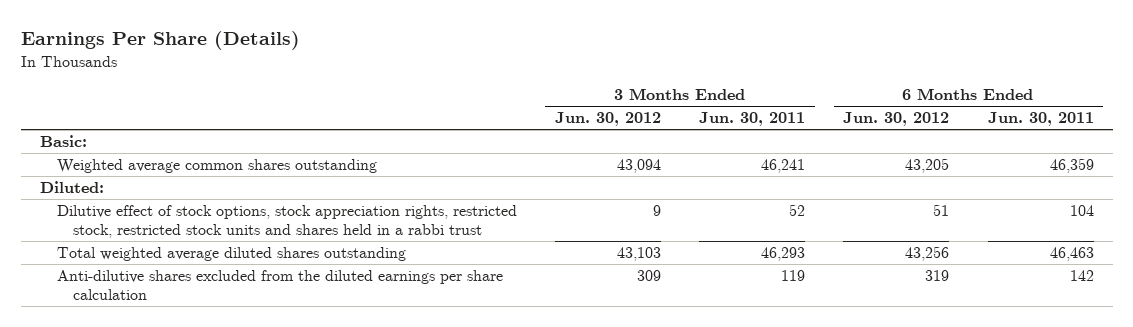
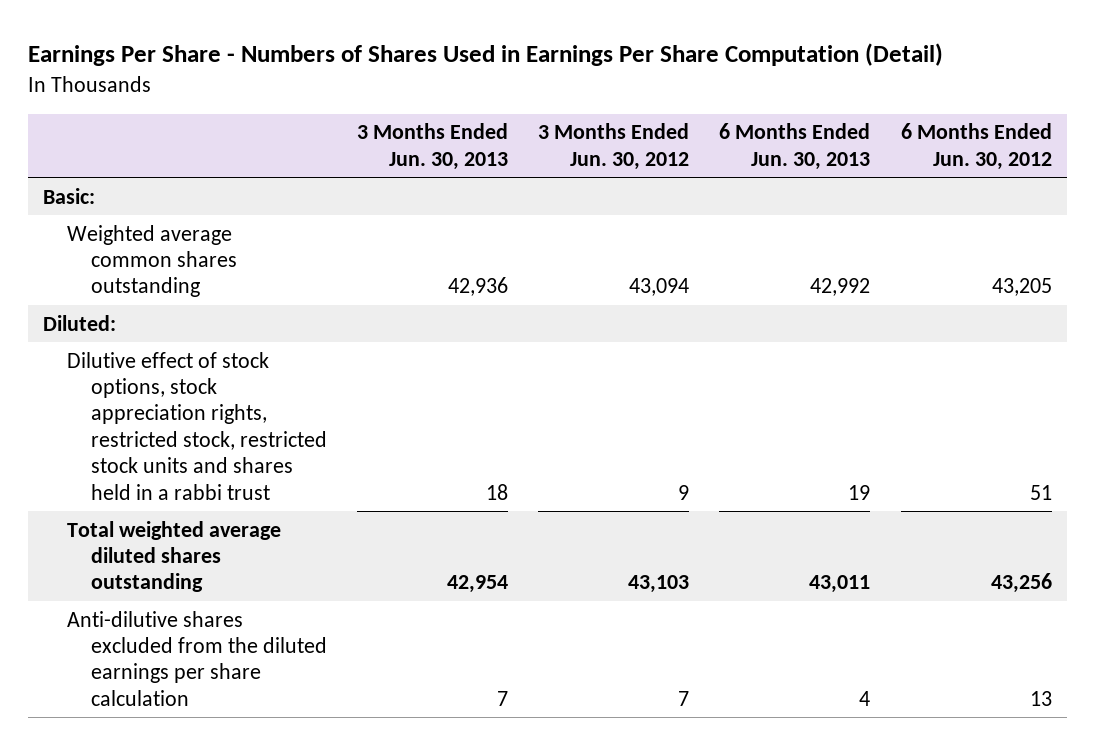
- Earnings Per Share (Details)
+ Earnings Per Share - Numbers of Shares Used in Earnings Per Share Computation (Detail)
- | 3 Months Ended Jun. 30, 2012 | 3 Months Ended Jun. 30, 2011 | 6 Months Ended Jun. 30, 2012 | 6 Months Ended Jun. 30, 2011
+ | 3 Months Ended Jun. 30, 2013 | 3 Months Ended Jun. 30, 2012 | 6 Months Ended Jun. 30, 2013 | 6 Months Ended Jun. 30, 2012
- Anti-dilutive shares excluded from the diluted earnings per share calculation | 309 | 119 | 319 | 142
+ Anti-dilutive shares excluded from the diluted earnings per share calculation | 7 | 7 | 4 | 13

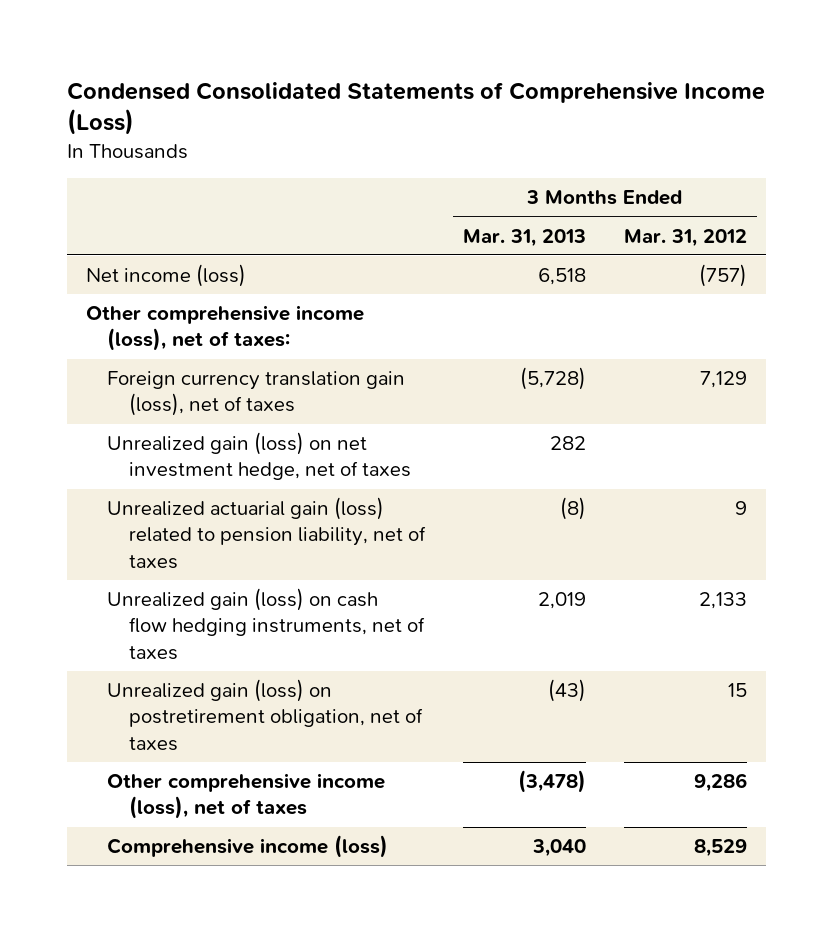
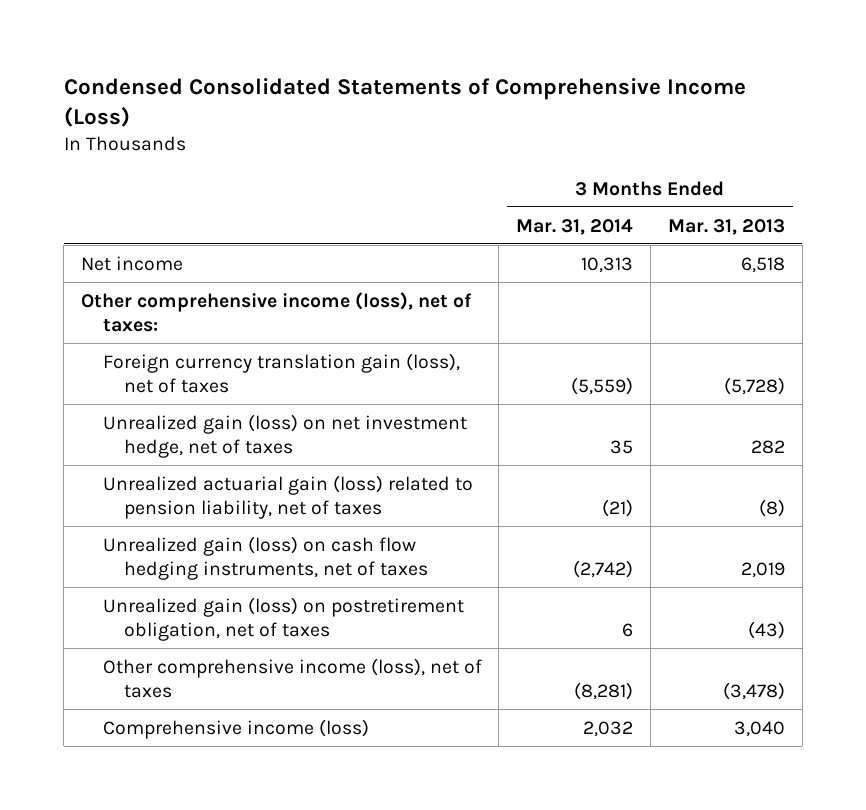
- | 3 Months Ended Mar. 31, 2013 | 3 Months Ended Mar. 31, 2012
+ | 3 Months Ended Mar. 31, 2014 | 3 Months Ended Mar. 31, 2013
- Net income (loss) | 6,518 | (757)
+ Net income | 10,313 | 6,518

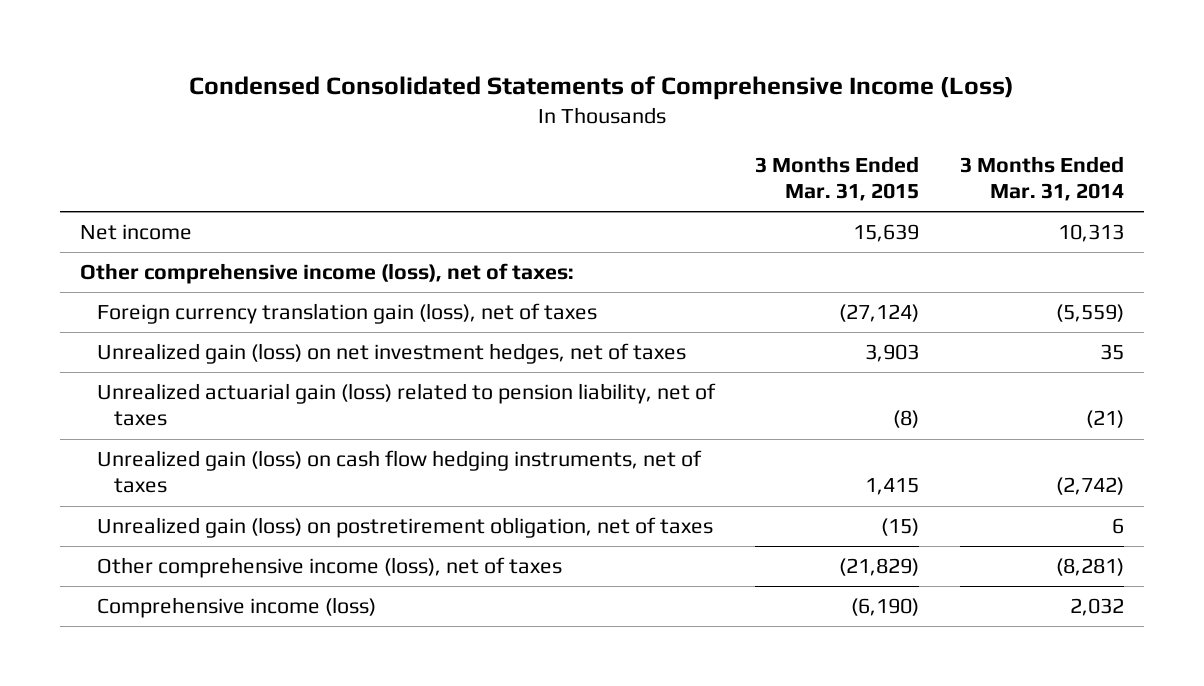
- | 3 Months Ended Mar. 31, 2014 | 3 Months Ended Mar. 31, 2013
+ | 3 Months Ended Mar. 31, 2015 | 3 Months Ended Mar. 31, 2014
- Unrealized gain (loss) on net investment hedge, net of taxes | 35 | 282
+ Unrealized gain (loss) on net investment hedges, net of taxes | 3,903 | 35

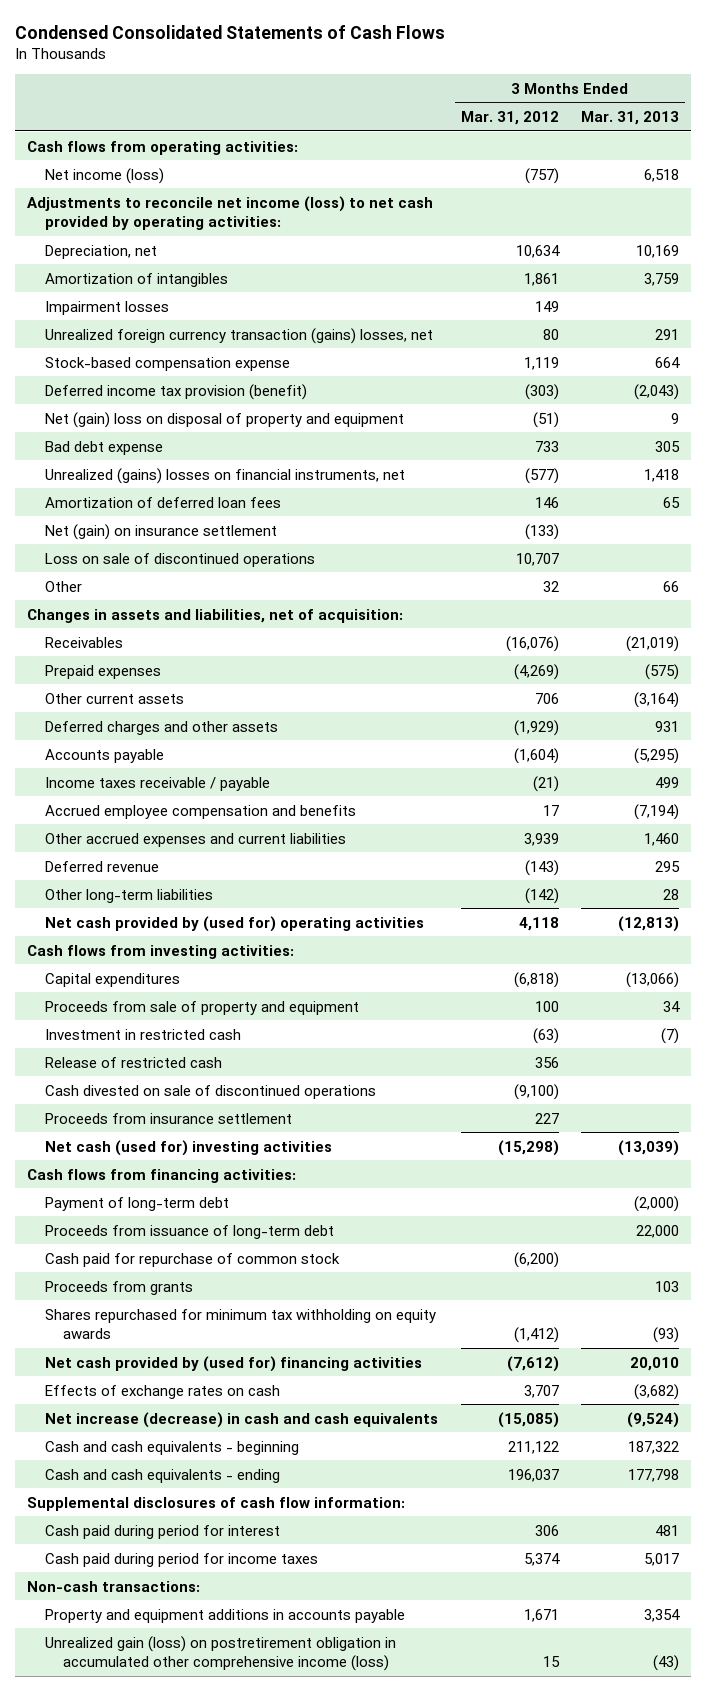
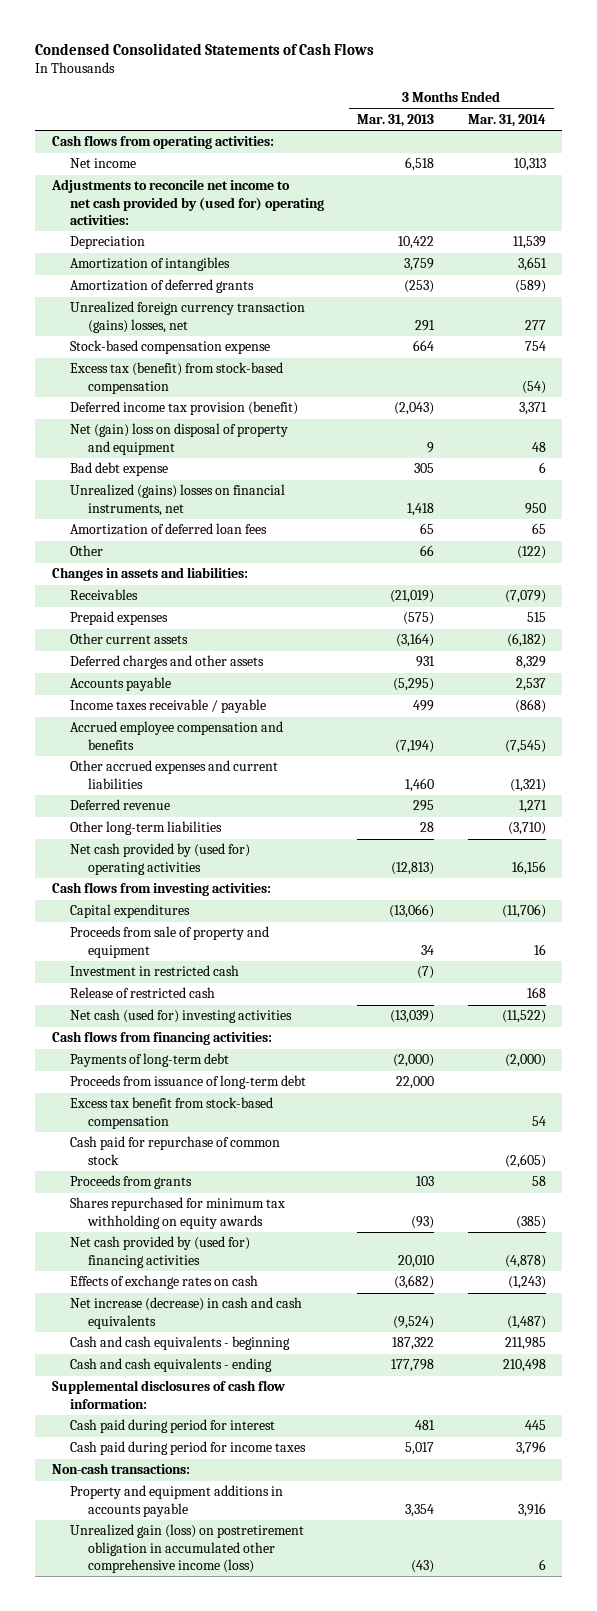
- | 3 Months Ended Mar. 31, 2012 | 3 Months Ended Mar. 31, 2013
+ | 3 Months Ended Mar. 31, 2013 | 3 Months Ended Mar. 31, 2014
- Net income (loss) | (757) | 6,518
- Adjustments to reconcile net income (loss) to net cash provided by operating activities:
- Depreciation, net | 10,634 | 10,169
+ Net income | 6,518 | 10,313
+ Adjustments to reconcile net income to net cash provided by (used for) operating activities:
+ Depreciation | 10,422 | 11,539
- Impairment losses | 149 |
+ Amortization of deferred grants | (253) | (589)
+ Excess tax (benefit) from stock-based compensation | | (54)
- Net (gain) on insurance settlement | (133) |
- Loss on sale of discontinued operations | 10,707 |
- Changes in assets and liabilities, net of acquisition:
+ Changes in assets and liabilities:
- Cash divested on sale of discontinued operations | (9,100) |
- Proceeds from insurance settlement | 227 |
- Payment of long-term debt | | (2,000)
+ Payments of long-term debt | (2,000) | (2,000)
+ Excess tax benefit from stock-based compensation | | 54

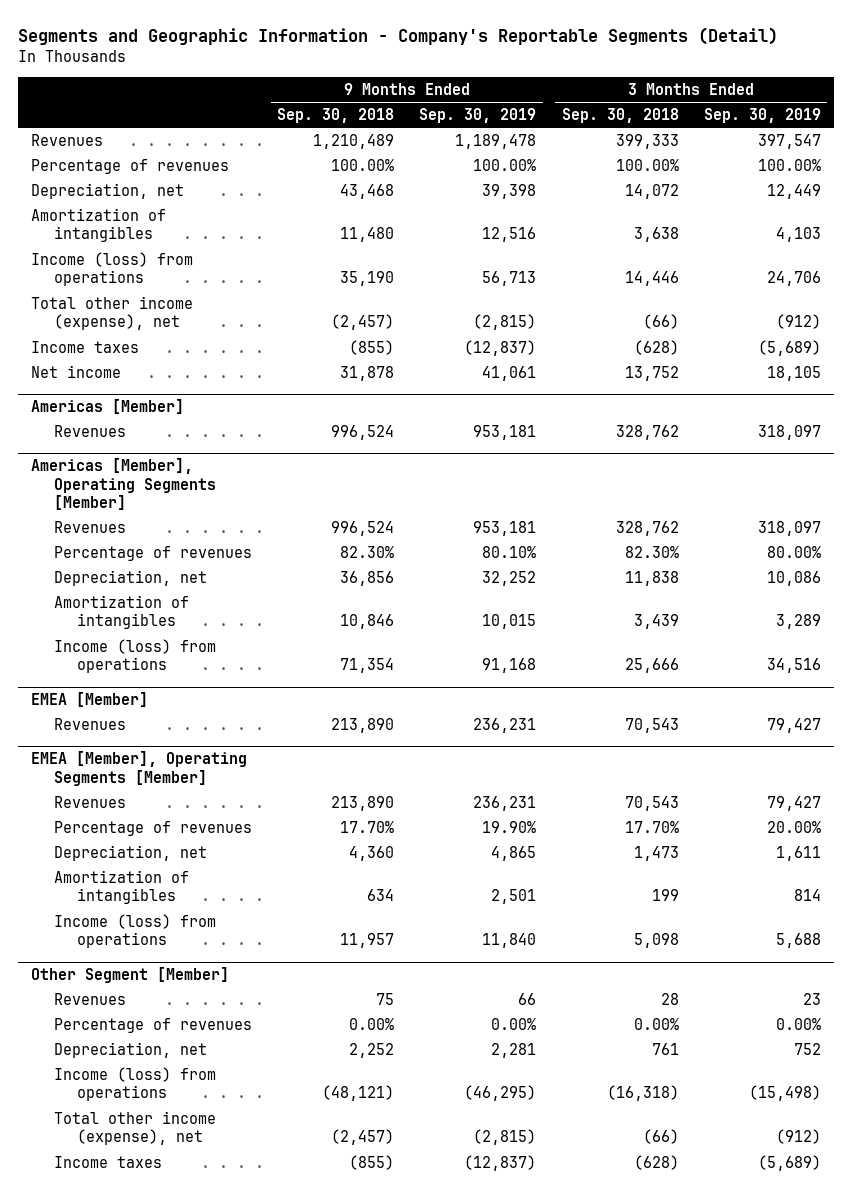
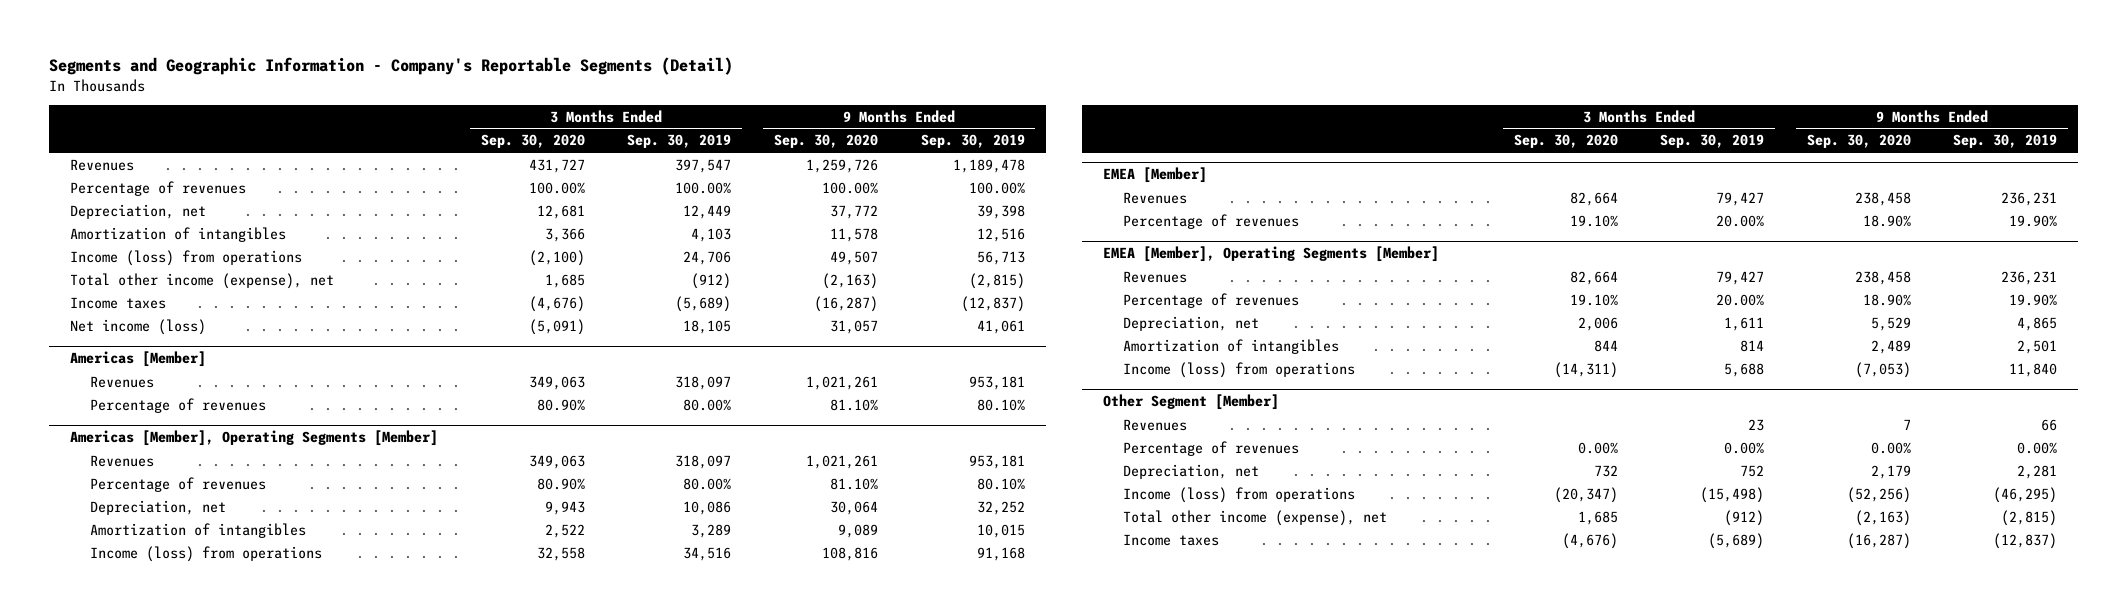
- | 9 Months Ended Sep. 30, 2018 | 9 Months Ended Sep. 30, 2019 | 3 Months Ended Sep. 30, 2018 | 3 Months Ended Sep. 30, 2019
+ | 3 Months Ended Sep. 30, 2020 | 3 Months Ended Sep. 30, 2019 | 9 Months Ended Sep. 30, 2020 | 9 Months Ended Sep. 30, 2019
- Net income | 31,878 | 41,061 | 13,752 | 18,105
+ Net income (loss) | (5,091) | 18,105 | 31,057 | 41,061
@ Americas [Member]
+ Percentage of revenues | 80.90% | 80.00% | 81.10% | 80.10%
@ EMEA [Member]
+ Percentage of revenues | 19.10% | 20.00% | 18.90% | 19.90%

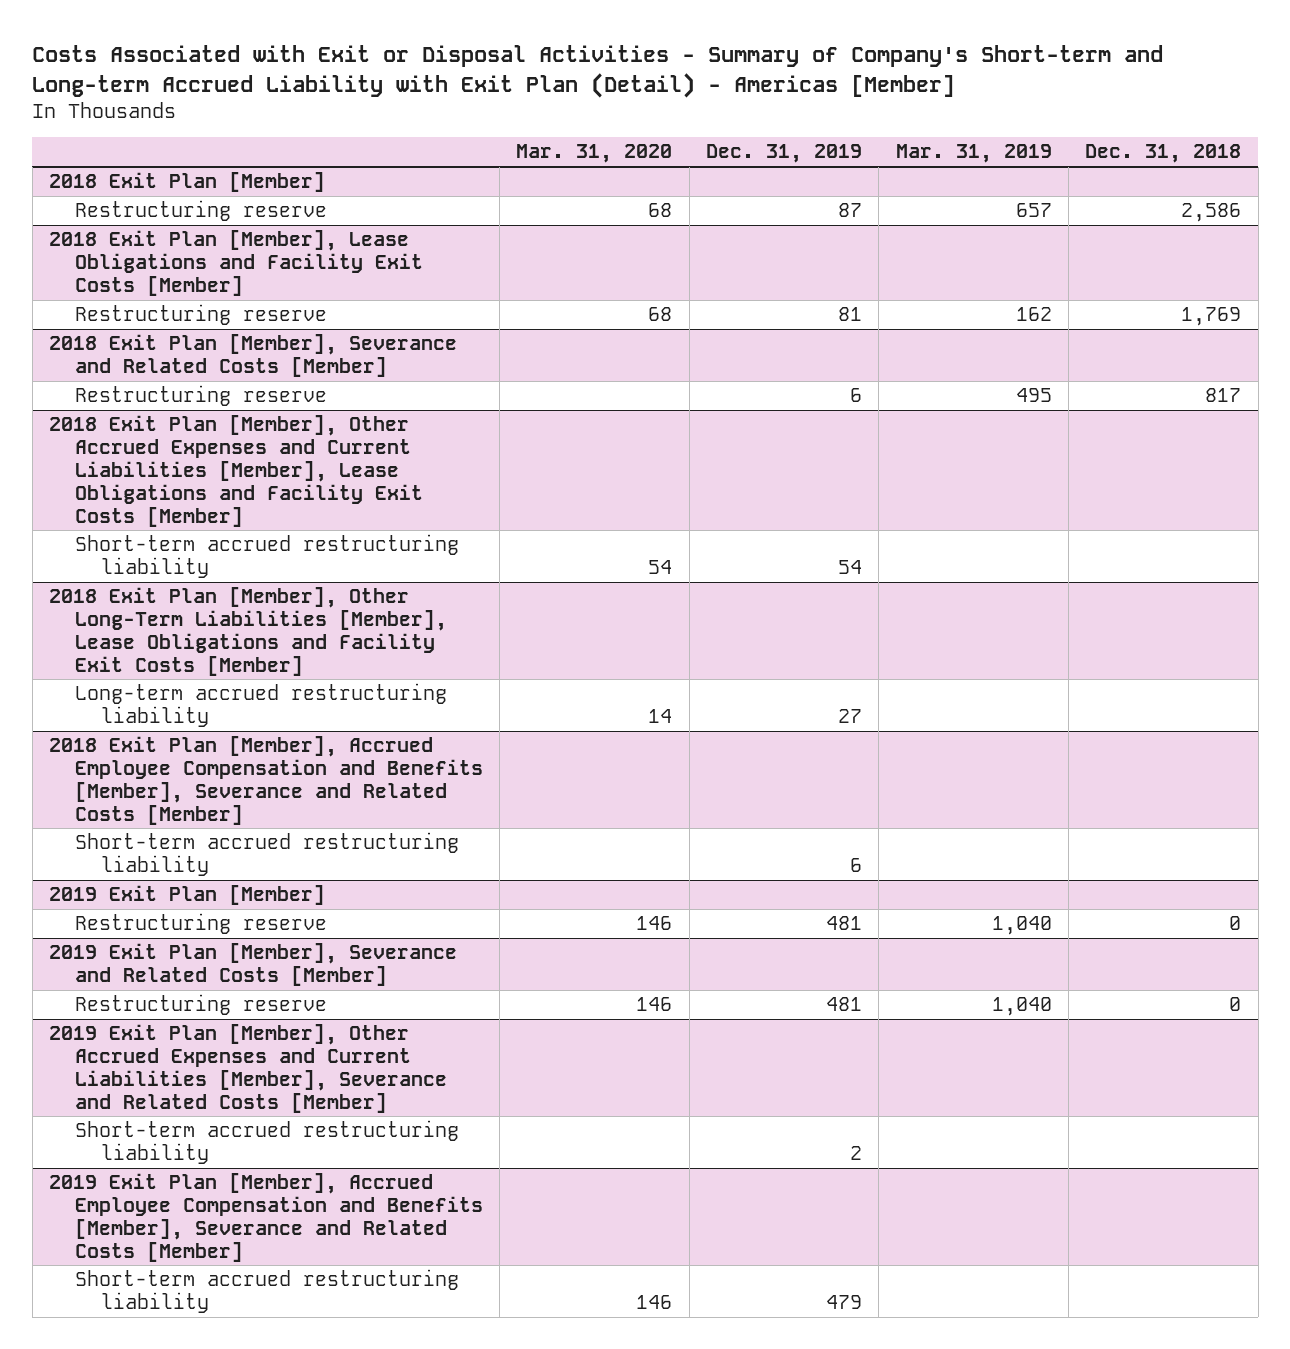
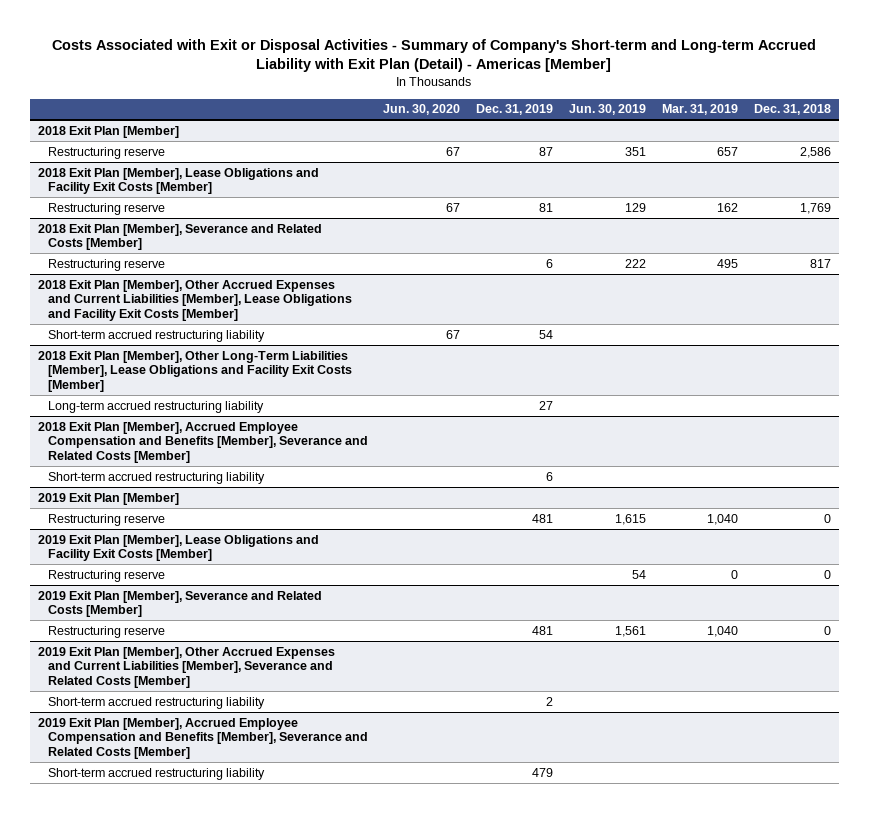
- | Mar. 31, 2020 | Dec. 31, 2019 | Mar. 31, 2019 | Dec. 31, 2018
+ | Jun. 30, 2020 | Dec. 31, 2019 | Jun. 30, 2019 | Mar. 31, 2019 | Dec. 31, 2018
+ 2019 Exit Plan [Member], Lease Obligations and Facility Exit Costs [Member]
+ Restructuring reserve | | | 54 | 0 | 0

